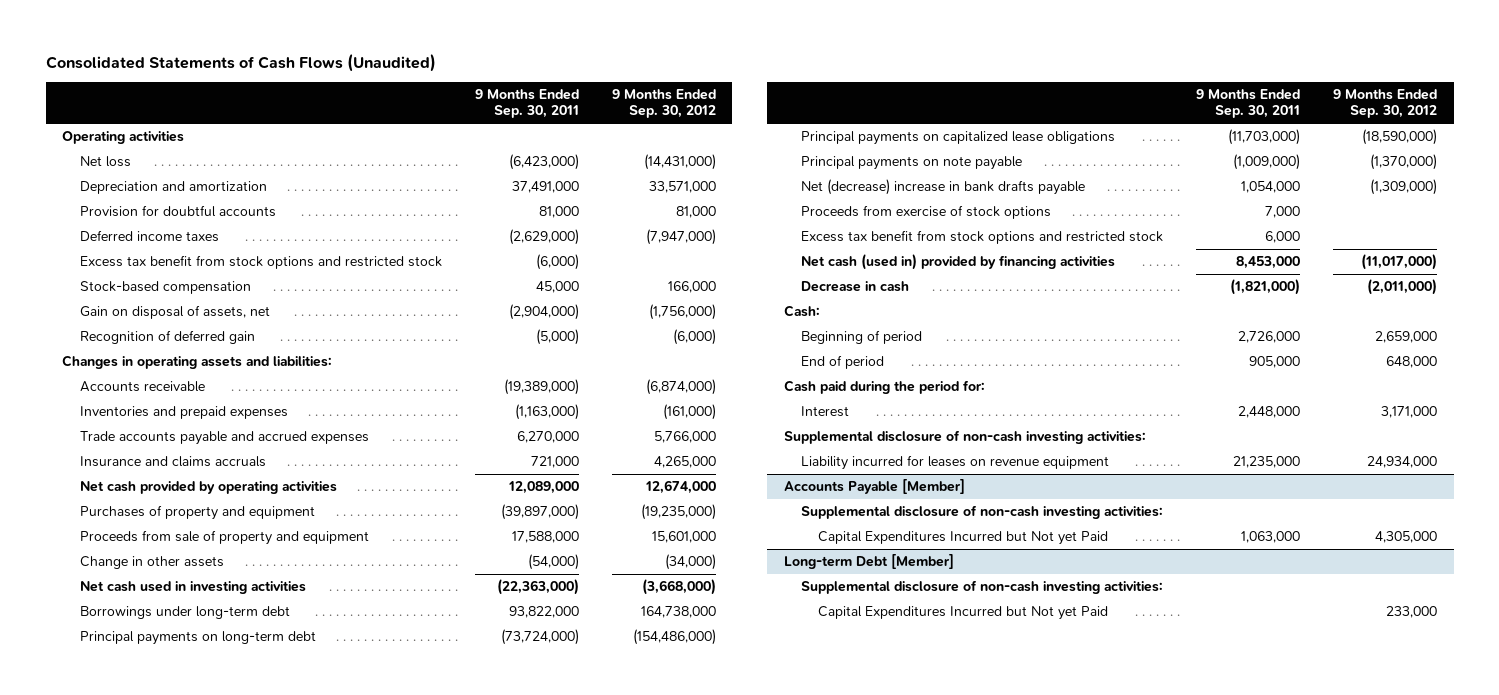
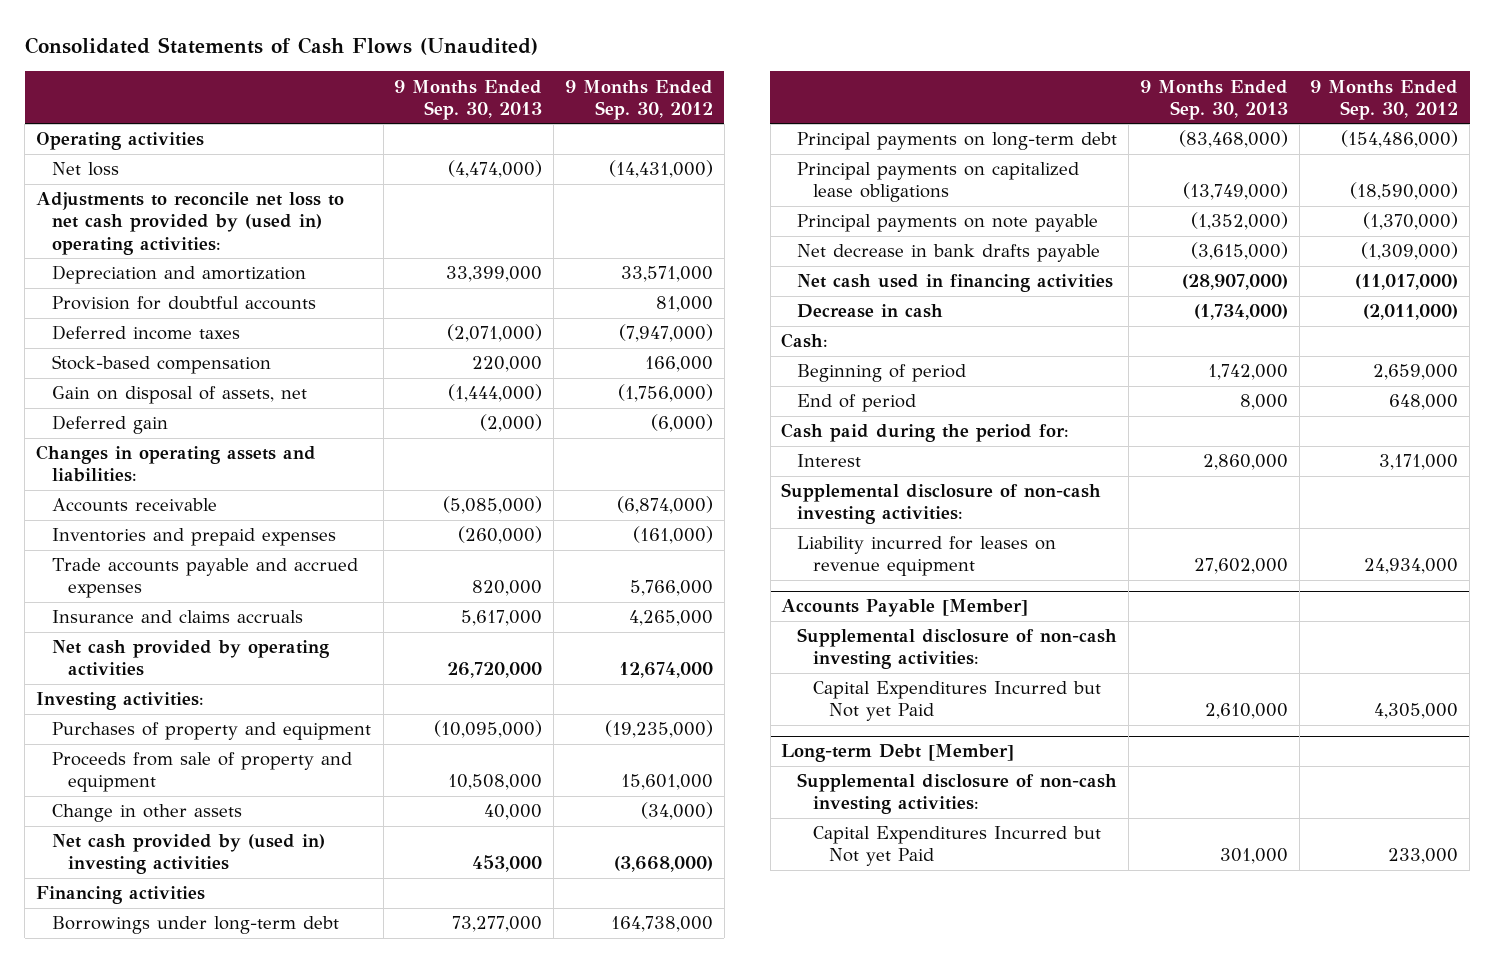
- | 9 Months Ended Sep. 30, 2011 | 9 Months Ended Sep. 30, 2012
+ | 9 Months Ended Sep. 30, 2013 | 9 Months Ended Sep. 30, 2012
+ Adjustments to reconcile net loss to net cash provided by (used in) operating activities:
- Excess tax benefit from stock options and restricted stock | (6,000) |
- Recognition of deferred gain | (5,000) | (6,000)
+ Deferred gain | (2,000) | (6,000)
+ Investing activities:
- Net cash used in investing activities | (22,363,000) | (3,668,000)
+ Net cash provided by (used in) investing activities | 453,000 | (3,668,000)
+ Financing activities
- Net (decrease) increase in bank drafts payable | 1,054,000 | (1,309,000)
- Proceeds from exercise of stock options | 7,000 |
- Excess tax benefit from stock options and restricted stock | 6,000 |
- Net cash (used in) provided by financing activities | 8,453,000 | (11,017,000)
+ Net decrease in bank drafts payable | (3,615,000) | (1,309,000)
+ Net cash used in financing activities | (28,907,000) | (11,017,000)

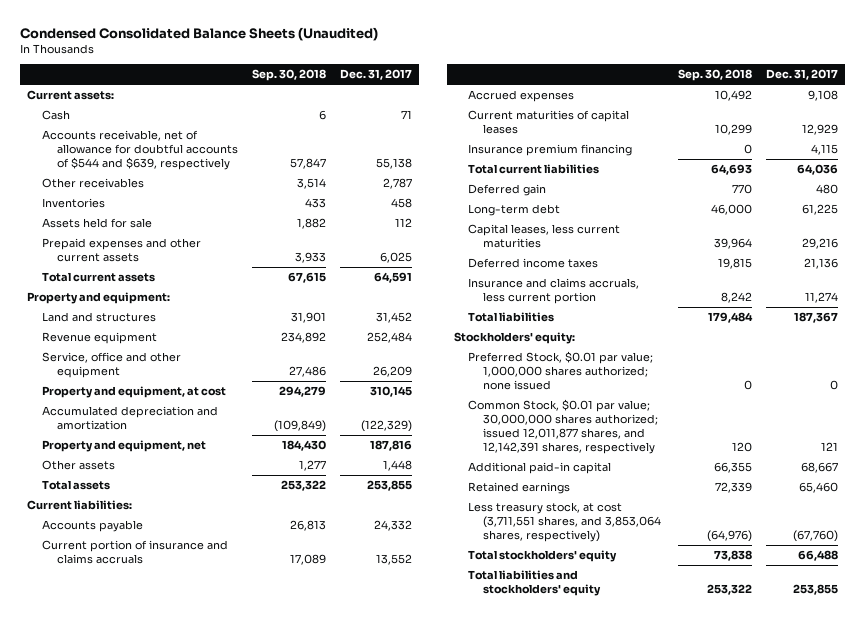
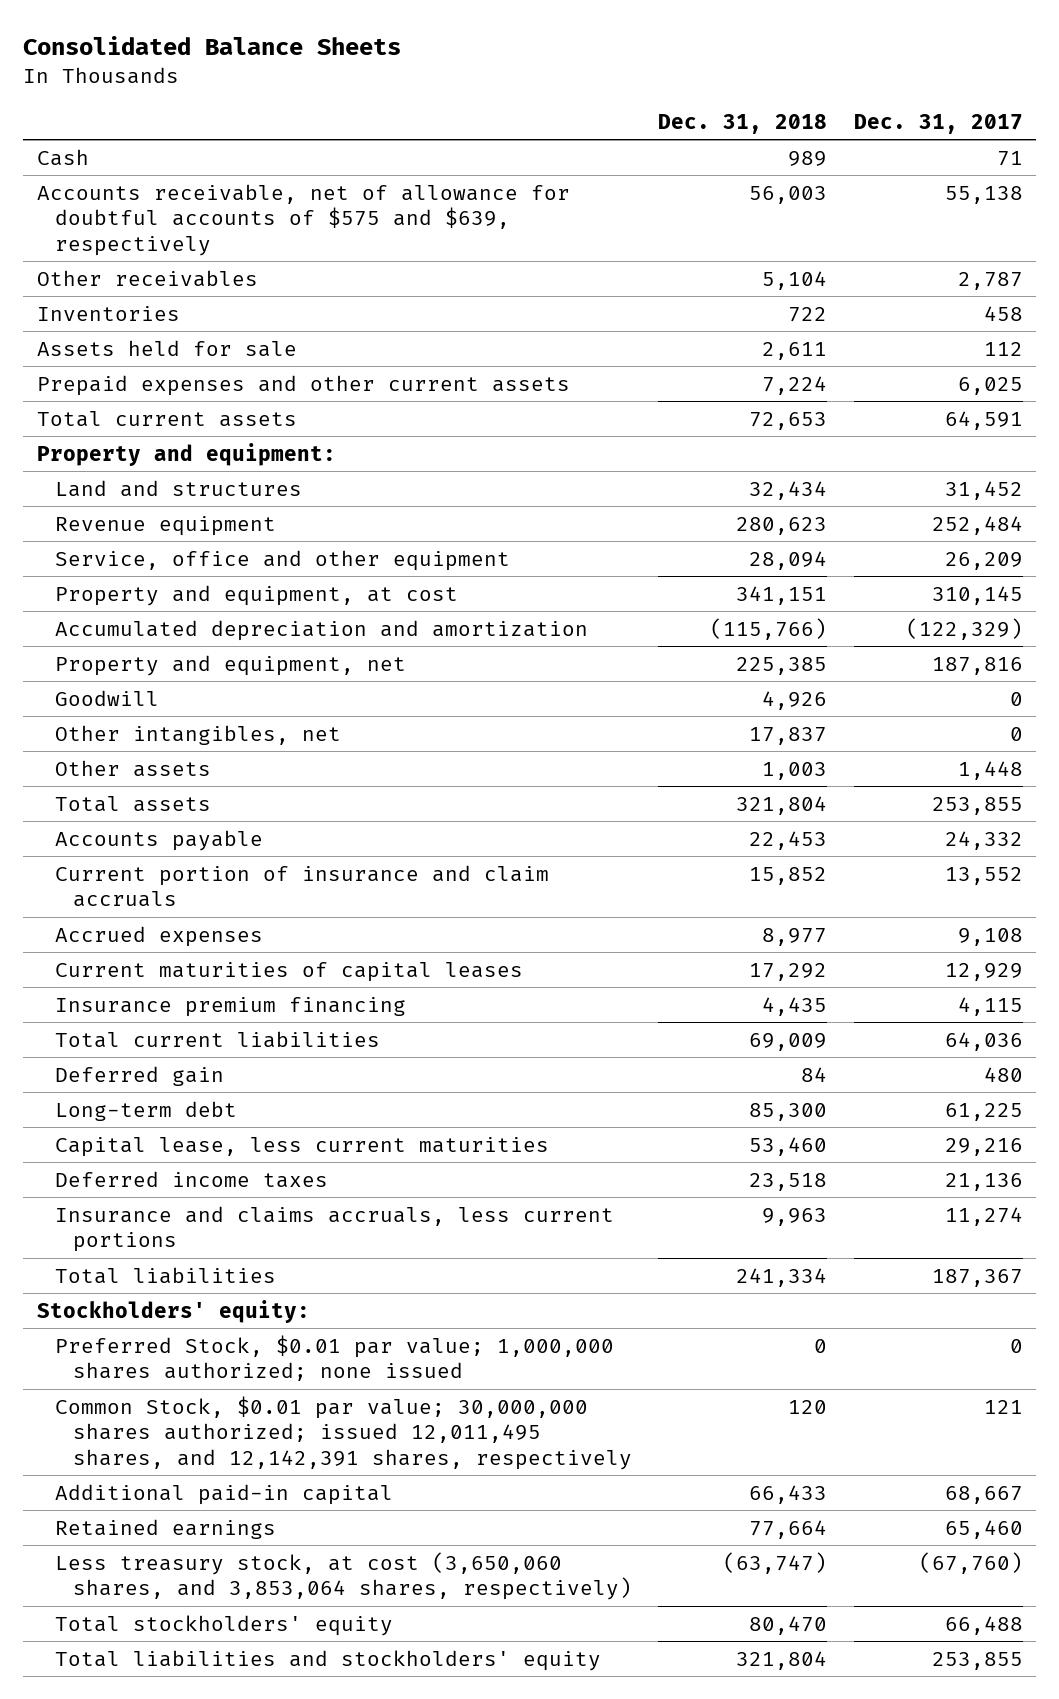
- Condensed Consolidated Balance Sheets (Unaudited)
+ Consolidated Balance Sheets
- | Sep. 30, 2018 | Dec. 31, 2017
+ | Dec. 31, 2018 | Dec. 31, 2017
- Current assets:
- Accounts receivable, net of allowance for doubtful accounts of $544 and $639, respectively | 57,847 | 55,138
+ Accounts receivable, net of allowance for doubtful accounts of $575 and $639, respectively | 56,003 | 55,138
+ Goodwill | 4,926 | 0
+ Other intangibles, net | 17,837 | 0
- Current liabilities:
- Current portion of insurance and claims accruals | 17,089 | 13,552
+ Current portion of insurance and claim accruals | 15,852 | 13,552
- Capital leases, less current maturities | 39,964 | 29,216
+ Capital lease, less current maturities | 53,460 | 29,216
- Insurance and claims accruals, less current portion | 8,242 | 11,274
+ Insurance and claims accruals, less current portions | 9,963 | 11,274
- Common Stock, $0.01 par value; 30,000,000 shares authorized; issued 12,011,877 shares, and 12,142,391 shares, respectively | 120 | 121
+ Common Stock, $0.01 par value; 30,000,000 shares authorized; issued 12,011,495 shares, and 12,142,391 shares, respectively | 120 | 121
- Less treasury stock, at cost (3,711,551 shares, and 3,853,064 shares, respectively) | (64,976) | (67,760)
+ Less treasury stock, at cost (3,650,060 shares, and 3,853,064 shares, respectively) | (63,747) | (67,760)

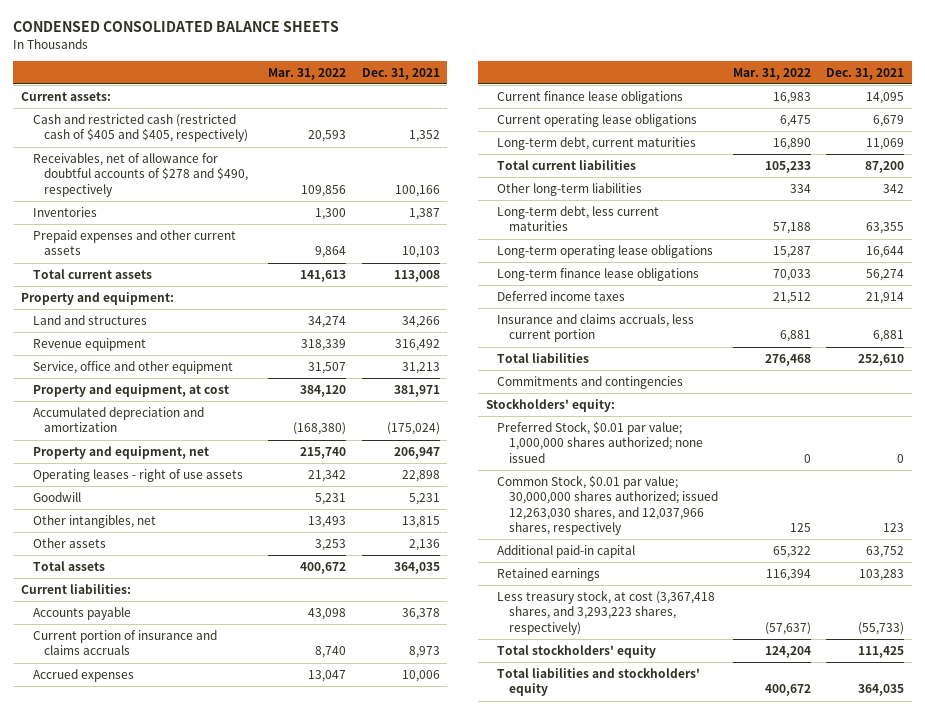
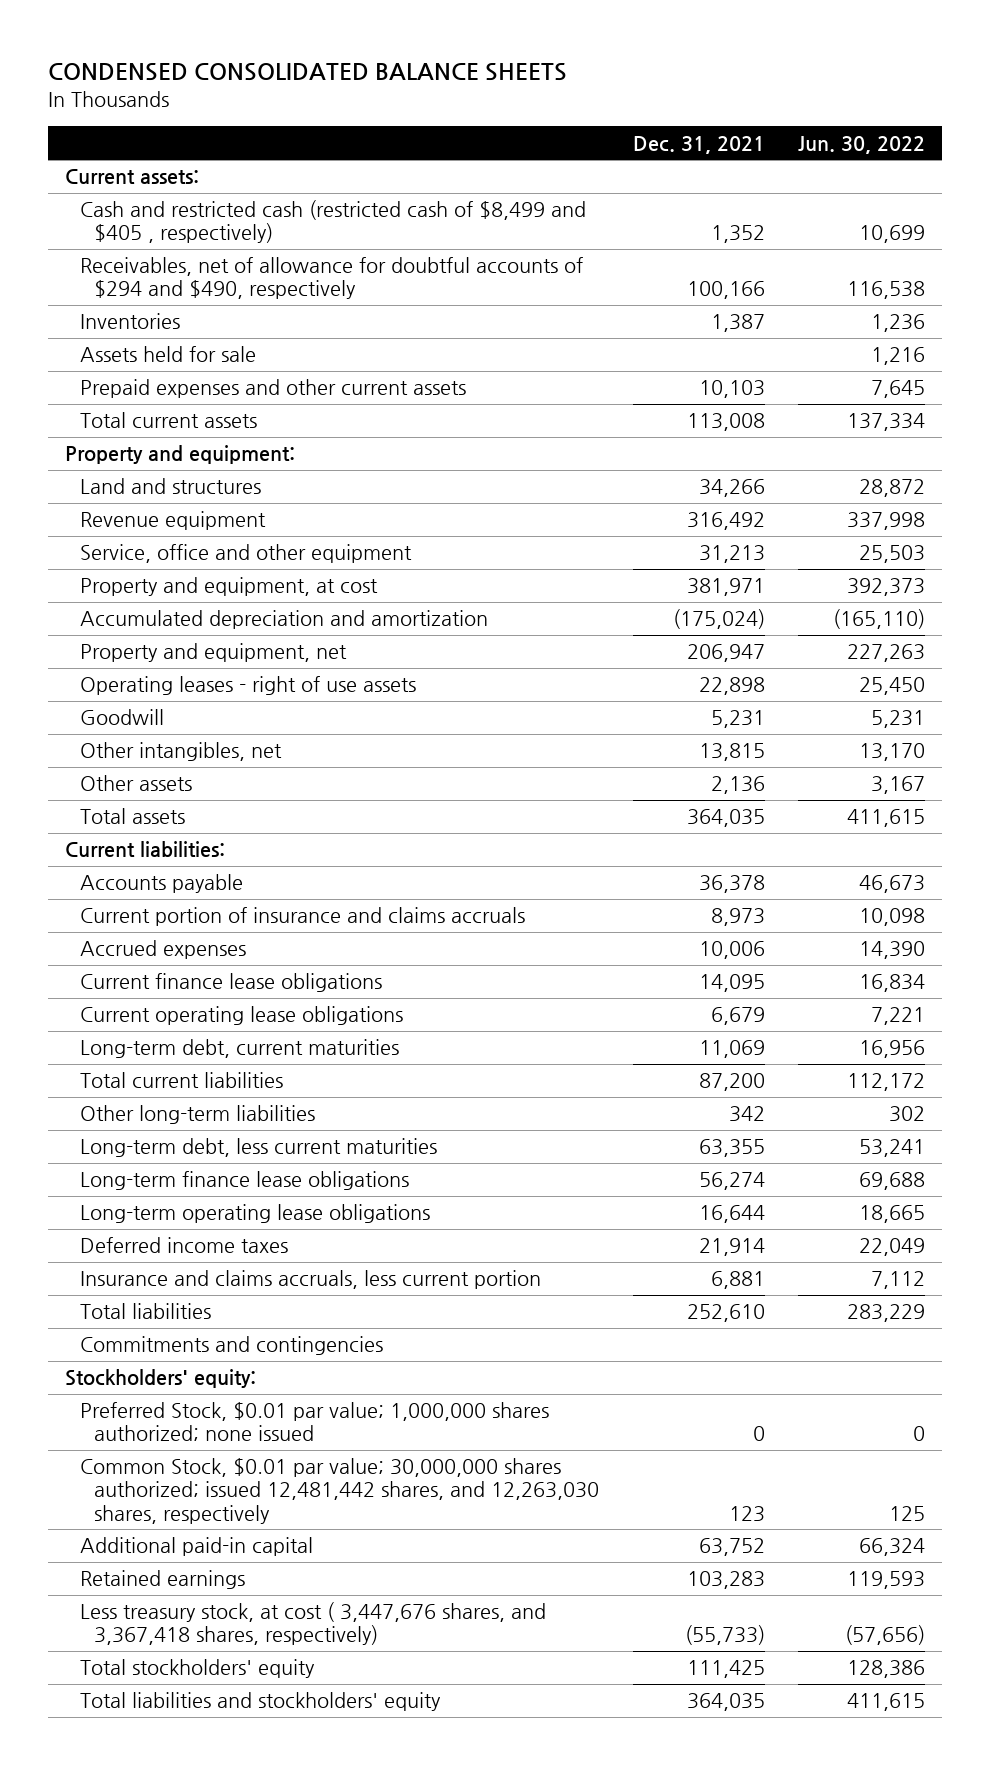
- | Mar. 31, 2022 | Dec. 31, 2021
+ | Dec. 31, 2021 | Jun. 30, 2022
- Cash and restricted cash (restricted cash of $405 and $405, respectively) | 20,593 | 1,352
- Receivables, net of allowance for doubtful accounts of $278 and $490, respectively | 109,856 | 100,166
+ Cash and restricted cash (restricted cash of $8,499 and $405 , respectively) | 1,352 | 10,699
+ Receivables, net of allowance for doubtful accounts of $294 and $490, respectively | 100,166 | 116,538
+ Assets held for sale | | 1,216
moved down: Long-term operating lease obligations | 16,644 | 18,665
- Common Stock, $0.01 par value; 30,000,000 shares authorized; issued 12,263,030 shares, and 12,037,966 shares, respectively | 125 | 123
+ Common Stock, $0.01 par value; 30,000,000 shares authorized; issued 12,481,442 shares, and 12,263,030 shares, respectively | 123 | 125
- Less treasury stock, at cost (3,367,418 shares, and 3,293,223 shares, respectively) | (57,637) | (55,733)
+ Less treasury stock, at cost ( 3,447,676 shares, and 3,367,418 shares, respectively) | (55,733) | (57,656)

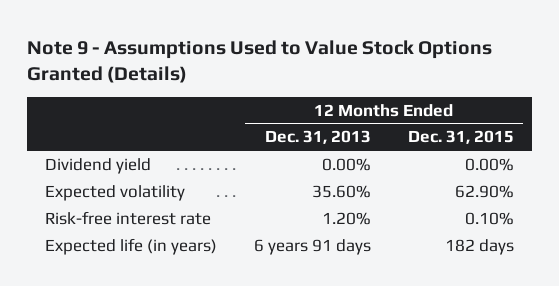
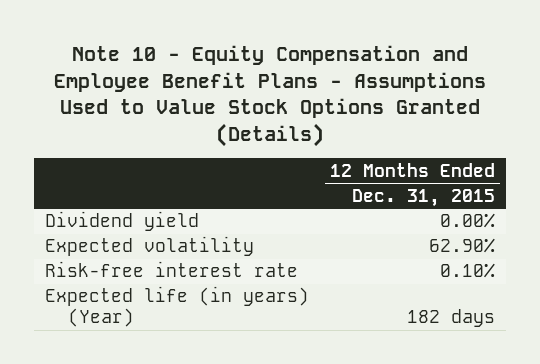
- Note 9 - Assumptions Used to Value Stock Options Granted (Details)
+ Note 10 - Equity Compensation and Employee Benefit Plans - Assumptions Used to Value Stock Options Granted (Details)
- | 12 Months Ended Dec. 31, 2013 | 12 Months Ended Dec. 31, 2015
+ | 12 Months Ended Dec. 31, 2015
- Expected life (in years) | 6 years 91 days | 182 days
+ Expected life (in years) (Year) | 182 days

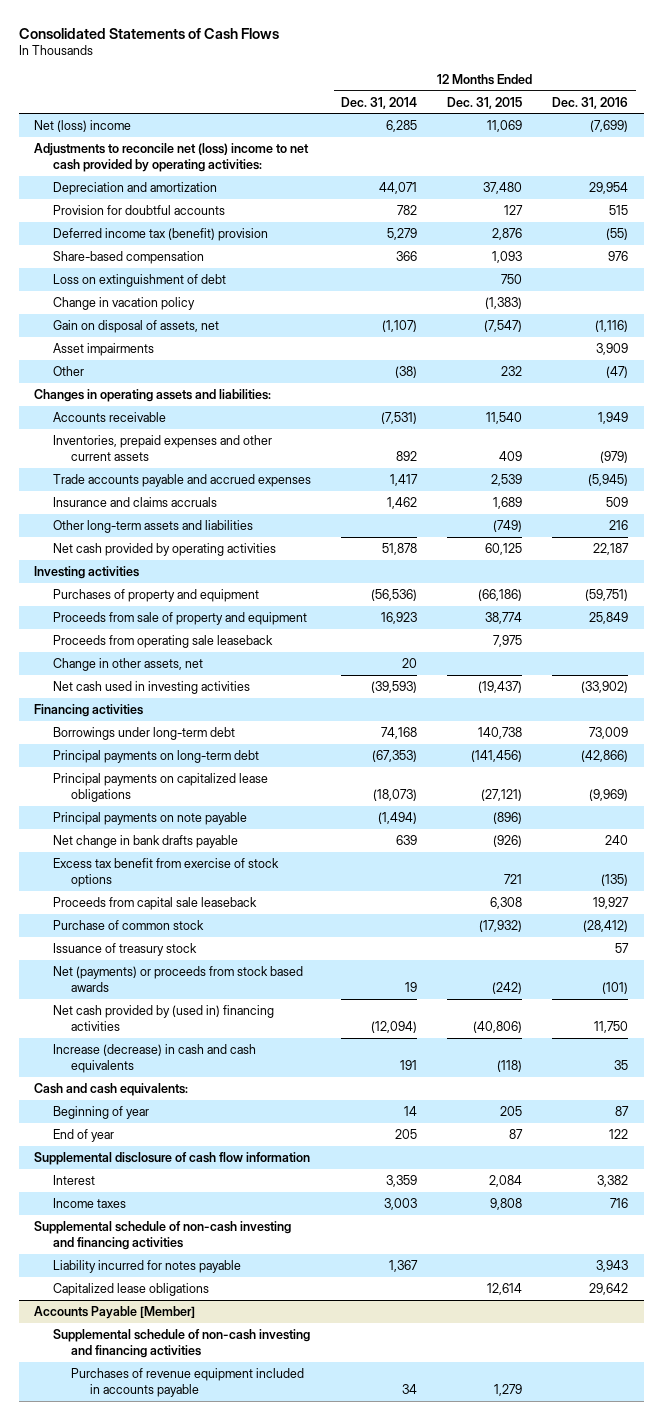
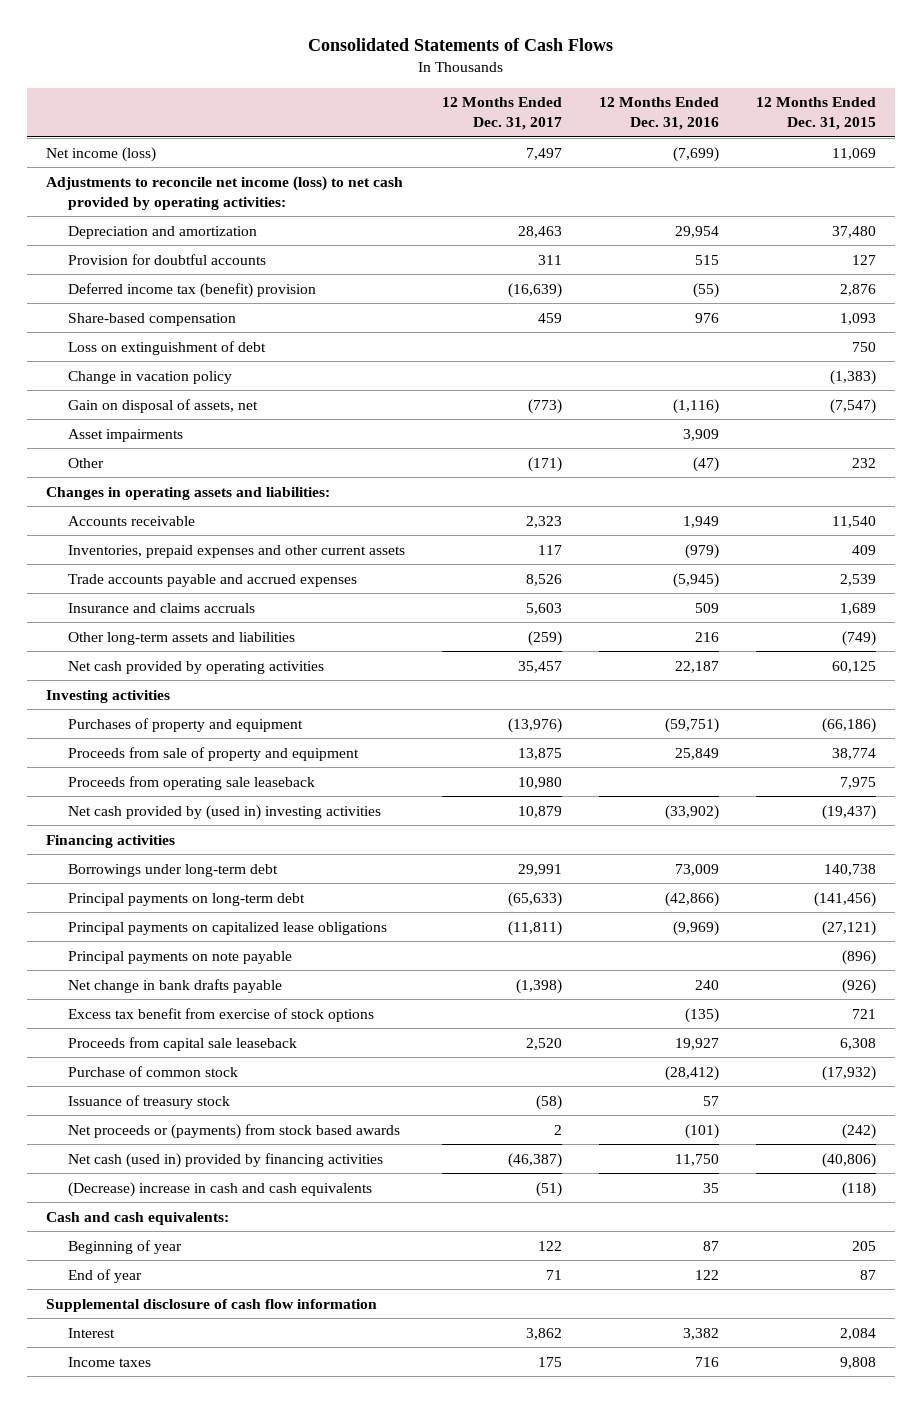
- | 12 Months Ended Dec. 31, 2014 | 12 Months Ended Dec. 31, 2015 | 12 Months Ended Dec. 31, 2016
+ | 12 Months Ended Dec. 31, 2017 | 12 Months Ended Dec. 31, 2016 | 12 Months Ended Dec. 31, 2015
- Net (loss) income | 6,285 | 11,069 | (7,699)
- Adjustments to reconcile net (loss) income to net cash provided by operating activities:
+ Net income (loss) | 7,497 | (7,699) | 11,069
+ Adjustments to reconcile net income (loss) to net cash provided by operating activities:
- Change in other assets, net | 20 | |
- Net cash used in investing activities | (39,593) | (19,437) | (33,902)
+ Net cash provided by (used in) investing activities | 10,879 | (33,902) | (19,437)
- Net (payments) or proceeds from stock based awards | 19 | (242) | (101)
- Net cash provided by (used in) financing activities | (12,094) | (40,806) | 11,750
- Increase (decrease) in cash and cash equivalents | 191 | (118) | 35
+ Net proceeds or (payments) from stock based awards | 2 | (101) | (242)
+ Net cash (used in) provided by financing activities | (46,387) | 11,750 | (40,806)
+ (Decrease) increase in cash and cash equivalents | (51) | 35 | (118)
- Supplemental schedule of non-cash investing and financing activities
- Liability incurred for notes payable | 1,367 | | 3,943
- Capitalized lease obligations | | 12,614 | 29,642
- Accounts Payable [Member]
- Supplemental schedule of non-cash investing and financing activities
- Purchases of revenue equipment included in accounts payable | 34 | 1,279 |

